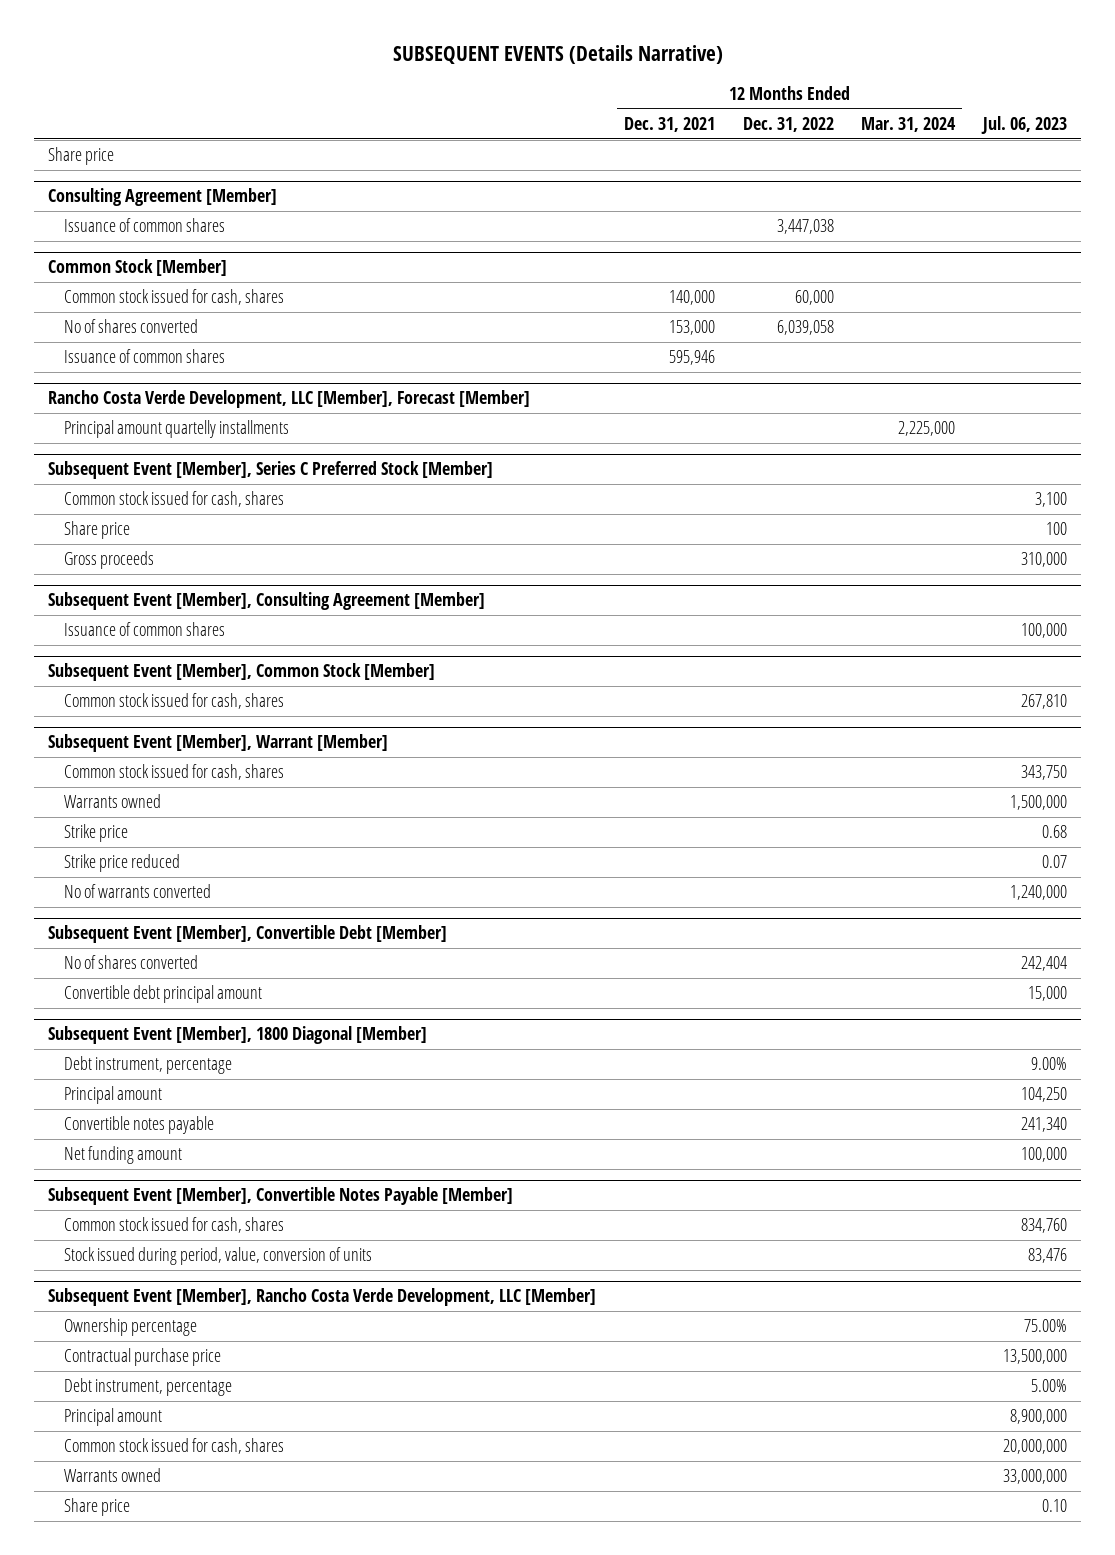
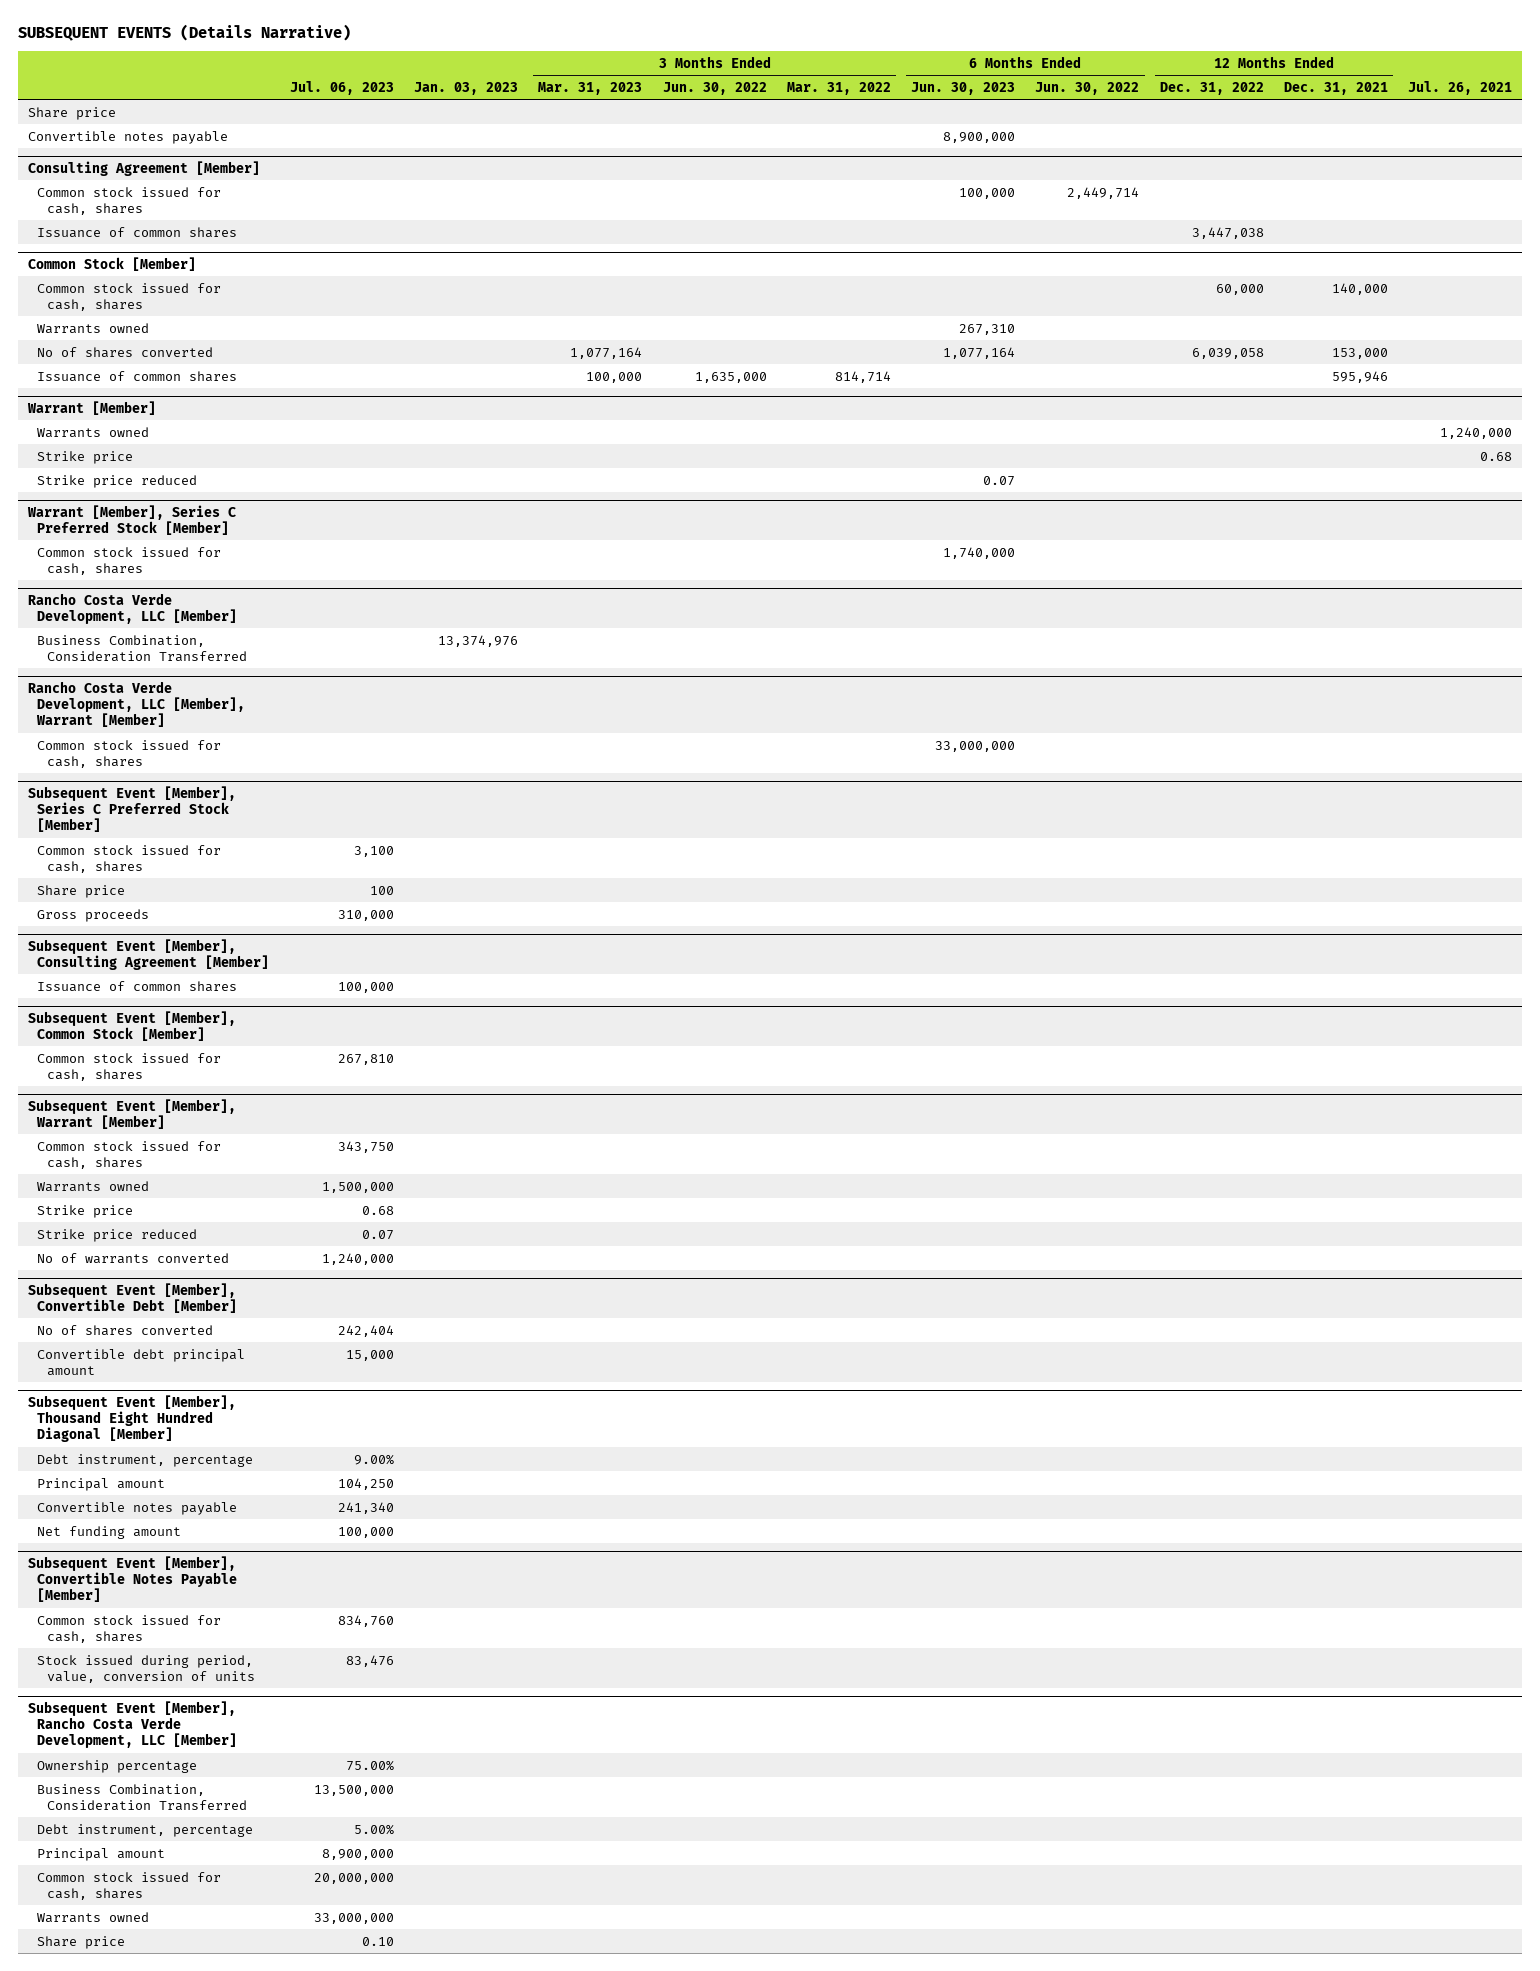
- | 12 Months Ended Dec. 31, 2021 | 12 Months Ended Dec. 31, 2022 | 12 Months Ended Mar. 31, 2024 | Jul. 06, 2023
+ | Jul. 06, 2023 | Jan. 03, 2023 | 3 Months Ended Mar. 31, 2023 | 3 Months Ended Jun. 30, 2022 | 3 Months Ended Mar. 31, 2022 | 6 Months Ended Jun. 30, 2023 | 6 Months Ended Jun. 30, 2022 | 12 Months Ended Dec. 31, 2022 | 12 Months Ended Dec. 31, 2021 | Jul. 26, 2021
+ Convertible notes payable | | | | | | 8,900,000 | | | |
@ Consulting Agreement [Member]
+ Common stock issued for cash, shares | | | | | | 100,000 | 2,449,714 | | |
@ Common Stock [Member]
+ Warrants owned | | | | | | 267,310 | | | |
- Rancho Costa Verde Development, LLC [Member], Forecast [Member]
- Principal amount quartelly installments | | | 2,225,000 |
+ Warrant [Member]
+ Warrants owned | | | | | | | | | | 1,240,000
+ Strike price | | | | | | | | | | 0.68
+ Strike price reduced | | | | | | 0.07 | | | |
+ Warrant [Member], Series C Preferred Stock [Member]
+ Common stock issued for cash, shares | | | | | | 1,740,000 | | | |
+ Rancho Costa Verde Development, LLC [Member]
+ Business Combination, Consideration Transferred | | 13,374,976 | | | | | | | |
+ Rancho Costa Verde Development, LLC [Member], Warrant [Member]
+ Common stock issued for cash, shares | | | | | | 33,000,000 | | | |
- Subsequent Event [Member], 1800 Diagonal [Member]
+ Subsequent Event [Member], Thousand Eight Hundred Diagonal [Member]
@ Subsequent Event [Member], Rancho Costa Verde Development, LLC [Member]
- Contractual purchase price | | | | 13,500,000
+ Business Combination, Consideration Transferred | 13,500,000 | | | | | | | | |

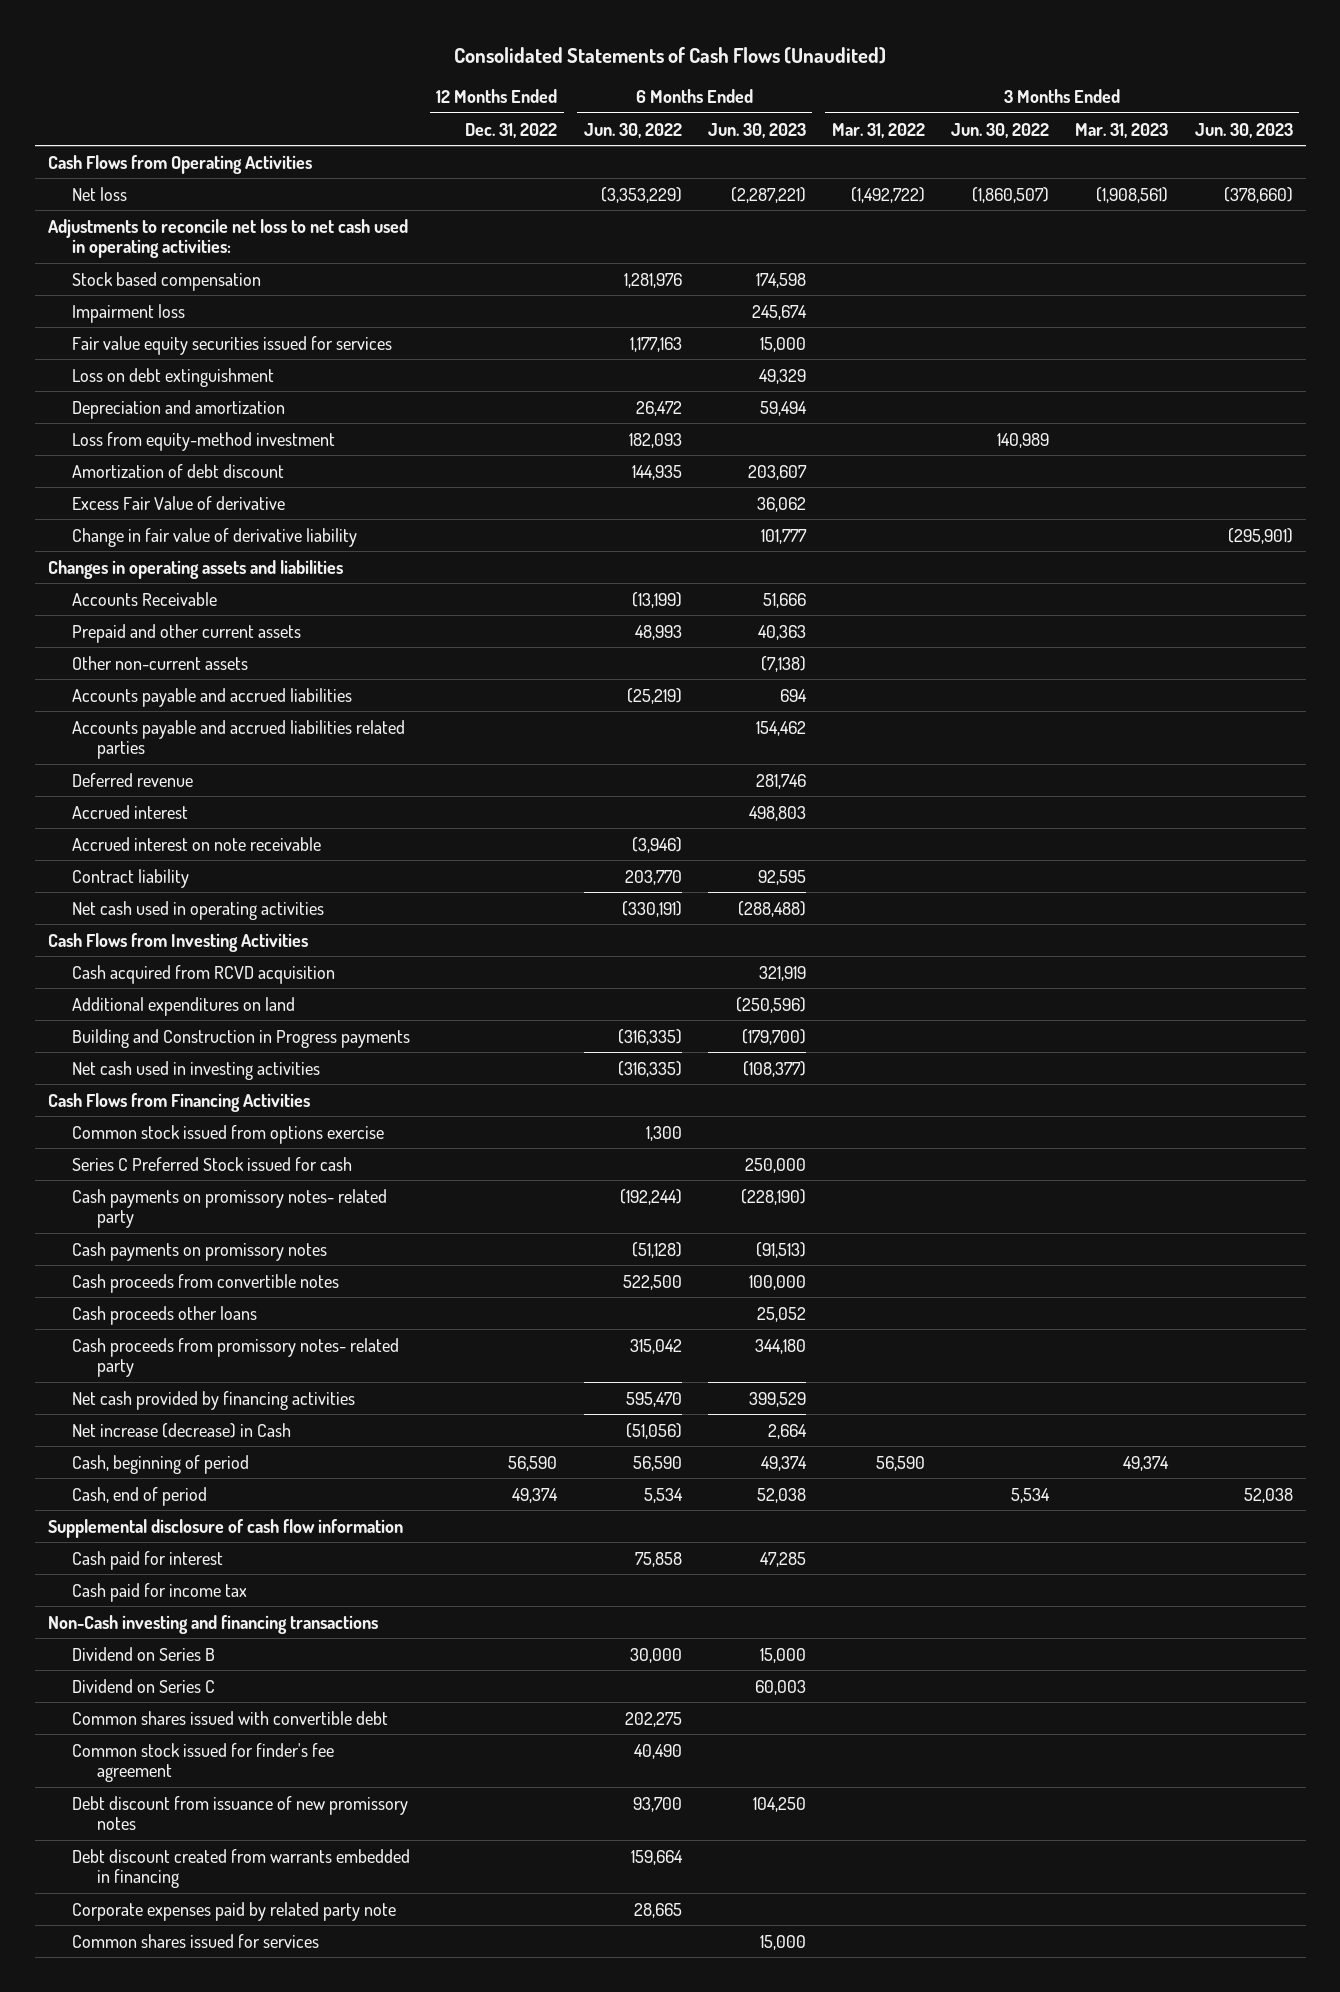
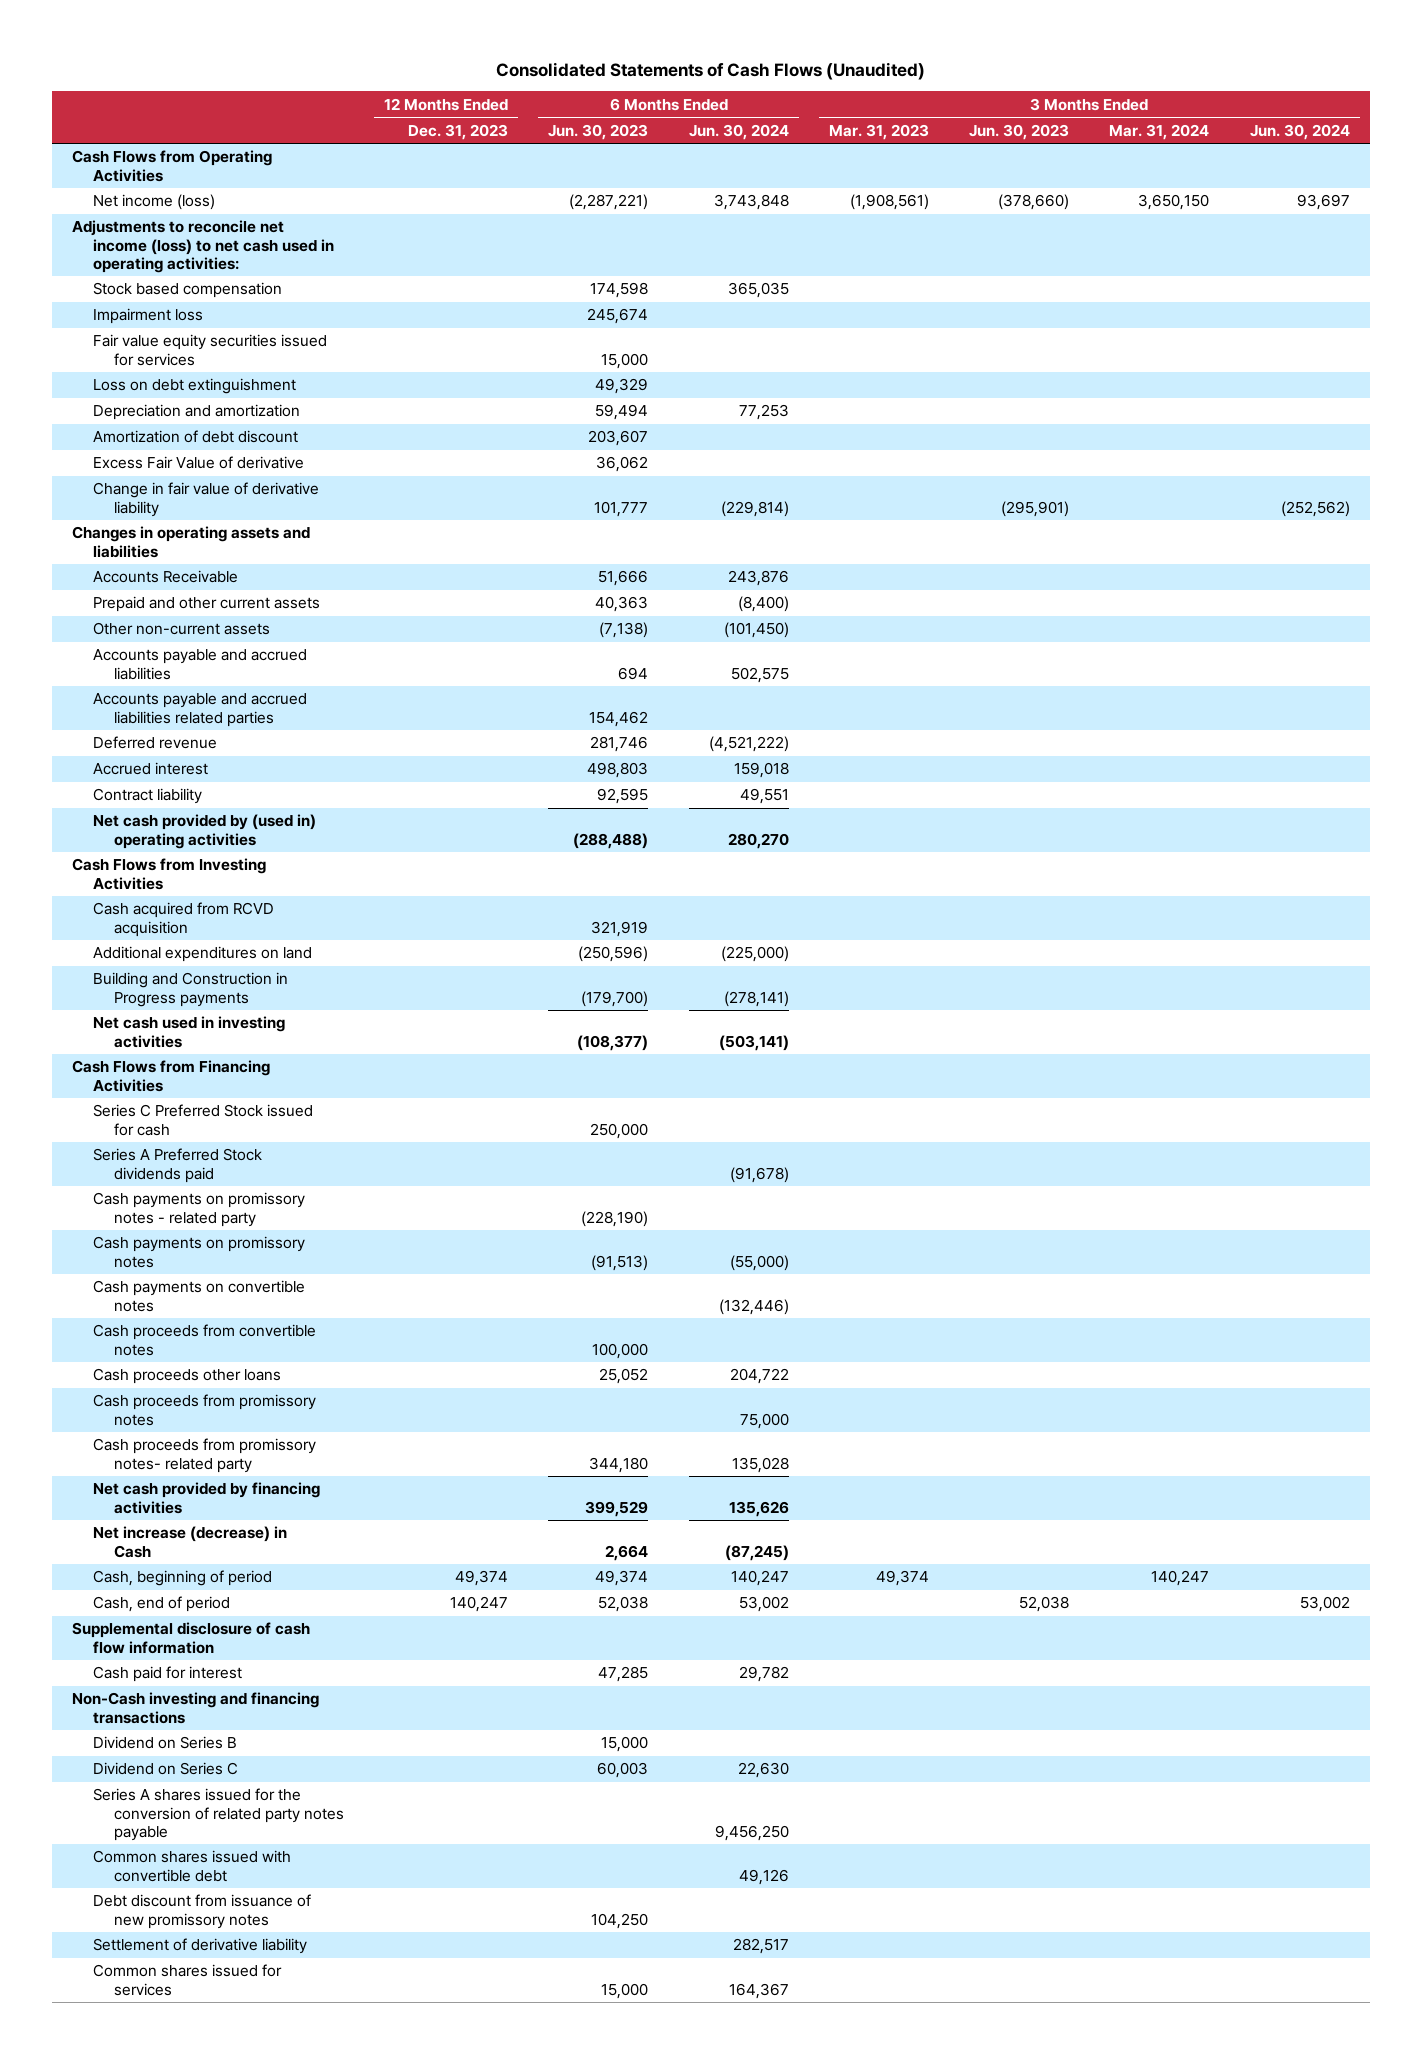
- | 12 Months Ended Dec. 31, 2022 | 6 Months Ended Jun. 30, 2022 | 6 Months Ended Jun. 30, 2023 | 3 Months Ended Mar. 31, 2022 | 3 Months Ended Jun. 30, 2022 | 3 Months Ended Mar. 31, 2023 | 3 Months Ended Jun. 30, 2023
+ | 12 Months Ended Dec. 31, 2023 | 6 Months Ended Jun. 30, 2023 | 6 Months Ended Jun. 30, 2024 | 3 Months Ended Mar. 31, 2023 | 3 Months Ended Jun. 30, 2023 | 3 Months Ended Mar. 31, 2024 | 3 Months Ended Jun. 30, 2024
- Net loss | | (3,353,229) | (2,287,221) | (1,492,722) | (1,860,507) | (1,908,561) | (378,660)
- Adjustments to reconcile net loss to net cash used in operating activities:
+ Net income (loss) | | (2,287,221) | 3,743,848 | (1,908,561) | (378,660) | 3,650,150 | 93,697
+ Adjustments to reconcile net income (loss) to net cash used in operating activities:
- Loss from equity-method investment | | 182,093 | | | 140,989 | |
- Accrued interest on note receivable | | (3,946) | | | | |
- Net cash used in operating activities | | (330,191) | (288,488) | | | |
+ Net cash provided by (used in) operating activities | | (288,488) | 280,270 | | | |
- Common stock issued from options exercise | | 1,300 | | | | |
- Cash payments on promissory notes- related party | | (192,244) | (228,190) | | | |
+ Series A Preferred Stock dividends paid | | | (91,678) | | | |
+ Cash payments on promissory notes - related party | | (228,190) | | | | |
+ Cash payments on convertible notes | | | (132,446) | | | |
+ Cash proceeds from promissory notes | | | 75,000 | | | |
- Cash paid for income tax
+ Series A shares issued for the conversion of related party notes payable | | | 9,456,250 | | | |
- Common stock issued for finder's fee agreement | | 40,490 | | | | |
- Debt discount created from warrants embedded in financing | | 159,664 | | | | |
- Corporate expenses paid by related party note | | 28,665 | | | | |
+ Settlement of derivative liability | | | 282,517 | | | |

